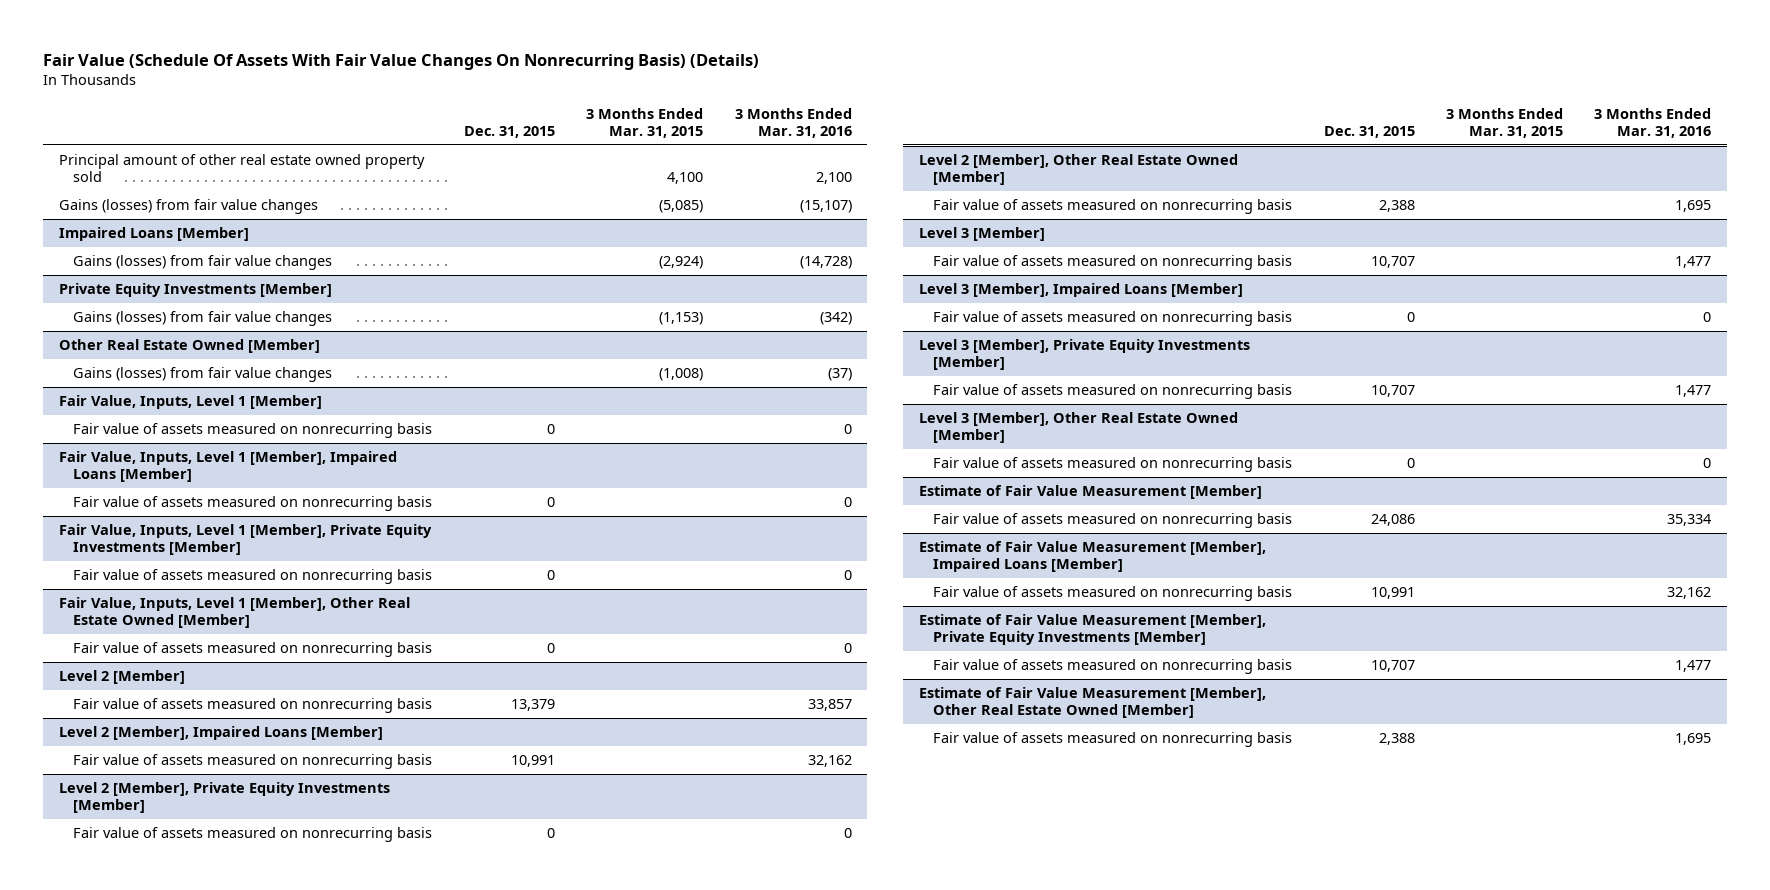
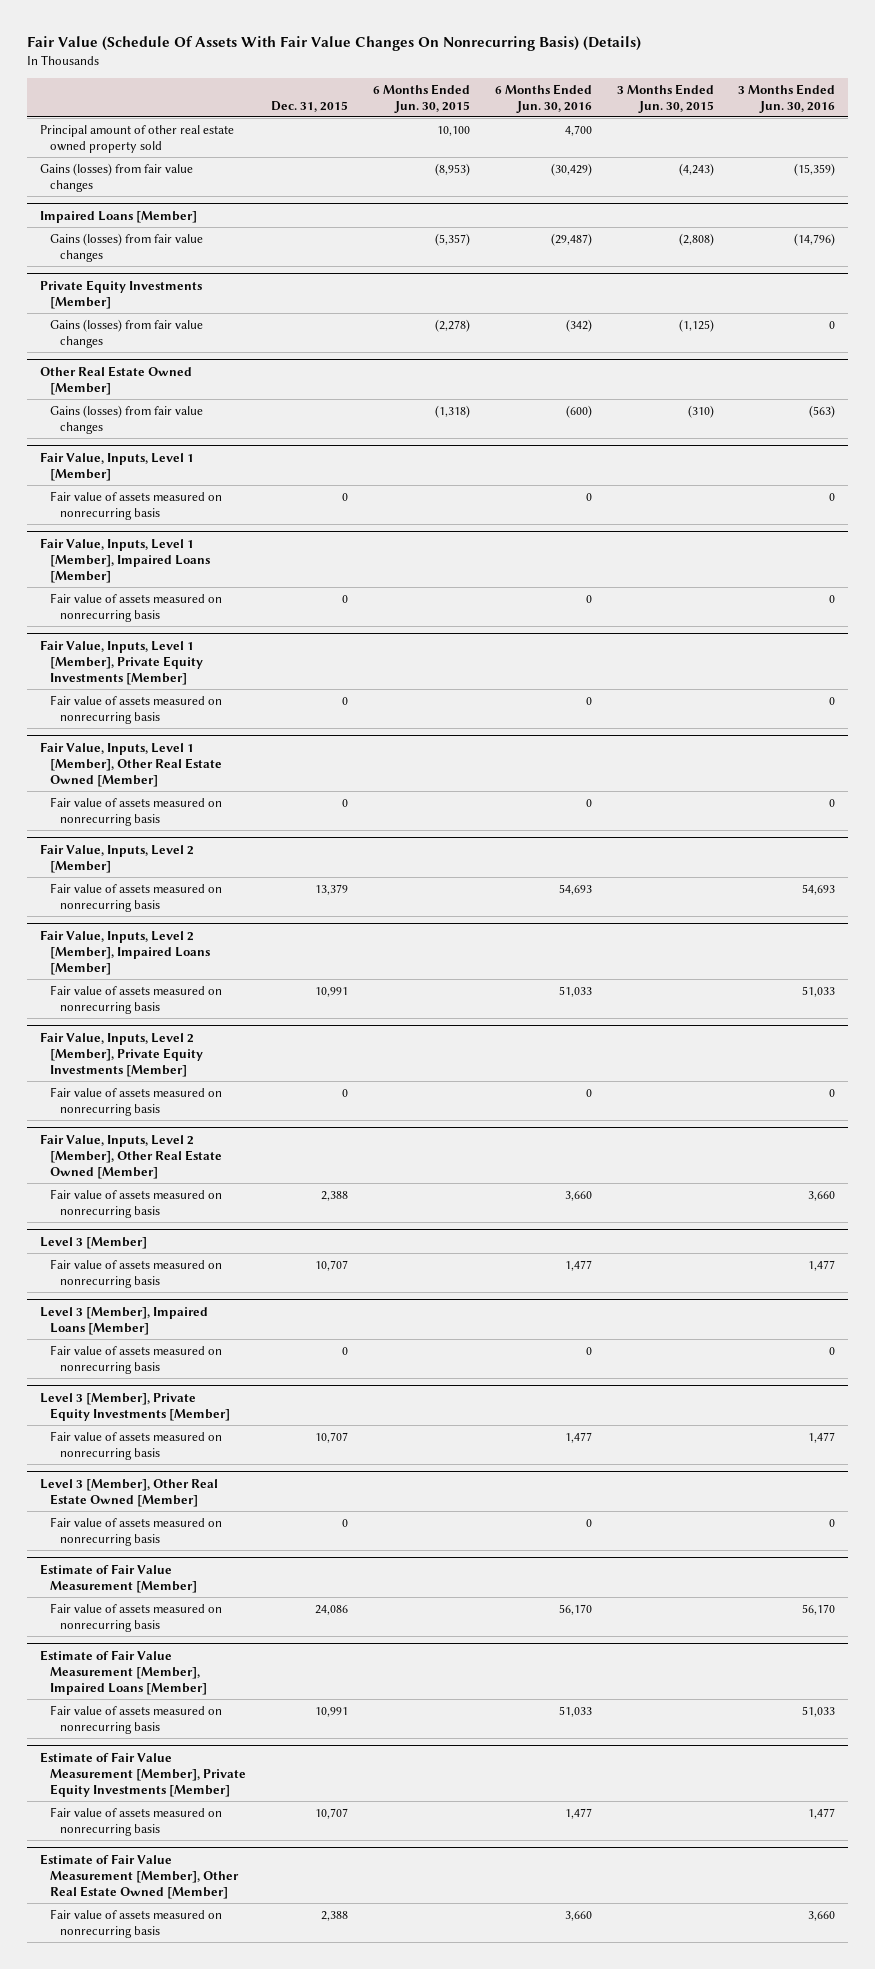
- | Dec. 31, 2015 | 3 Months Ended Mar. 31, 2015 | 3 Months Ended Mar. 31, 2016
+ | Dec. 31, 2015 | 6 Months Ended Jun. 30, 2015 | 6 Months Ended Jun. 30, 2016 | 3 Months Ended Jun. 30, 2015 | 3 Months Ended Jun. 30, 2016
- Level 2 [Member]
+ Fair Value, Inputs, Level 2 [Member]
- Level 2 [Member], Impaired Loans [Member]
+ Fair Value, Inputs, Level 2 [Member], Impaired Loans [Member]
- Level 2 [Member], Private Equity Investments [Member]
+ Fair Value, Inputs, Level 2 [Member], Private Equity Investments [Member]
- Level 2 [Member], Other Real Estate Owned [Member]
+ Fair Value, Inputs, Level 2 [Member], Other Real Estate Owned [Member]

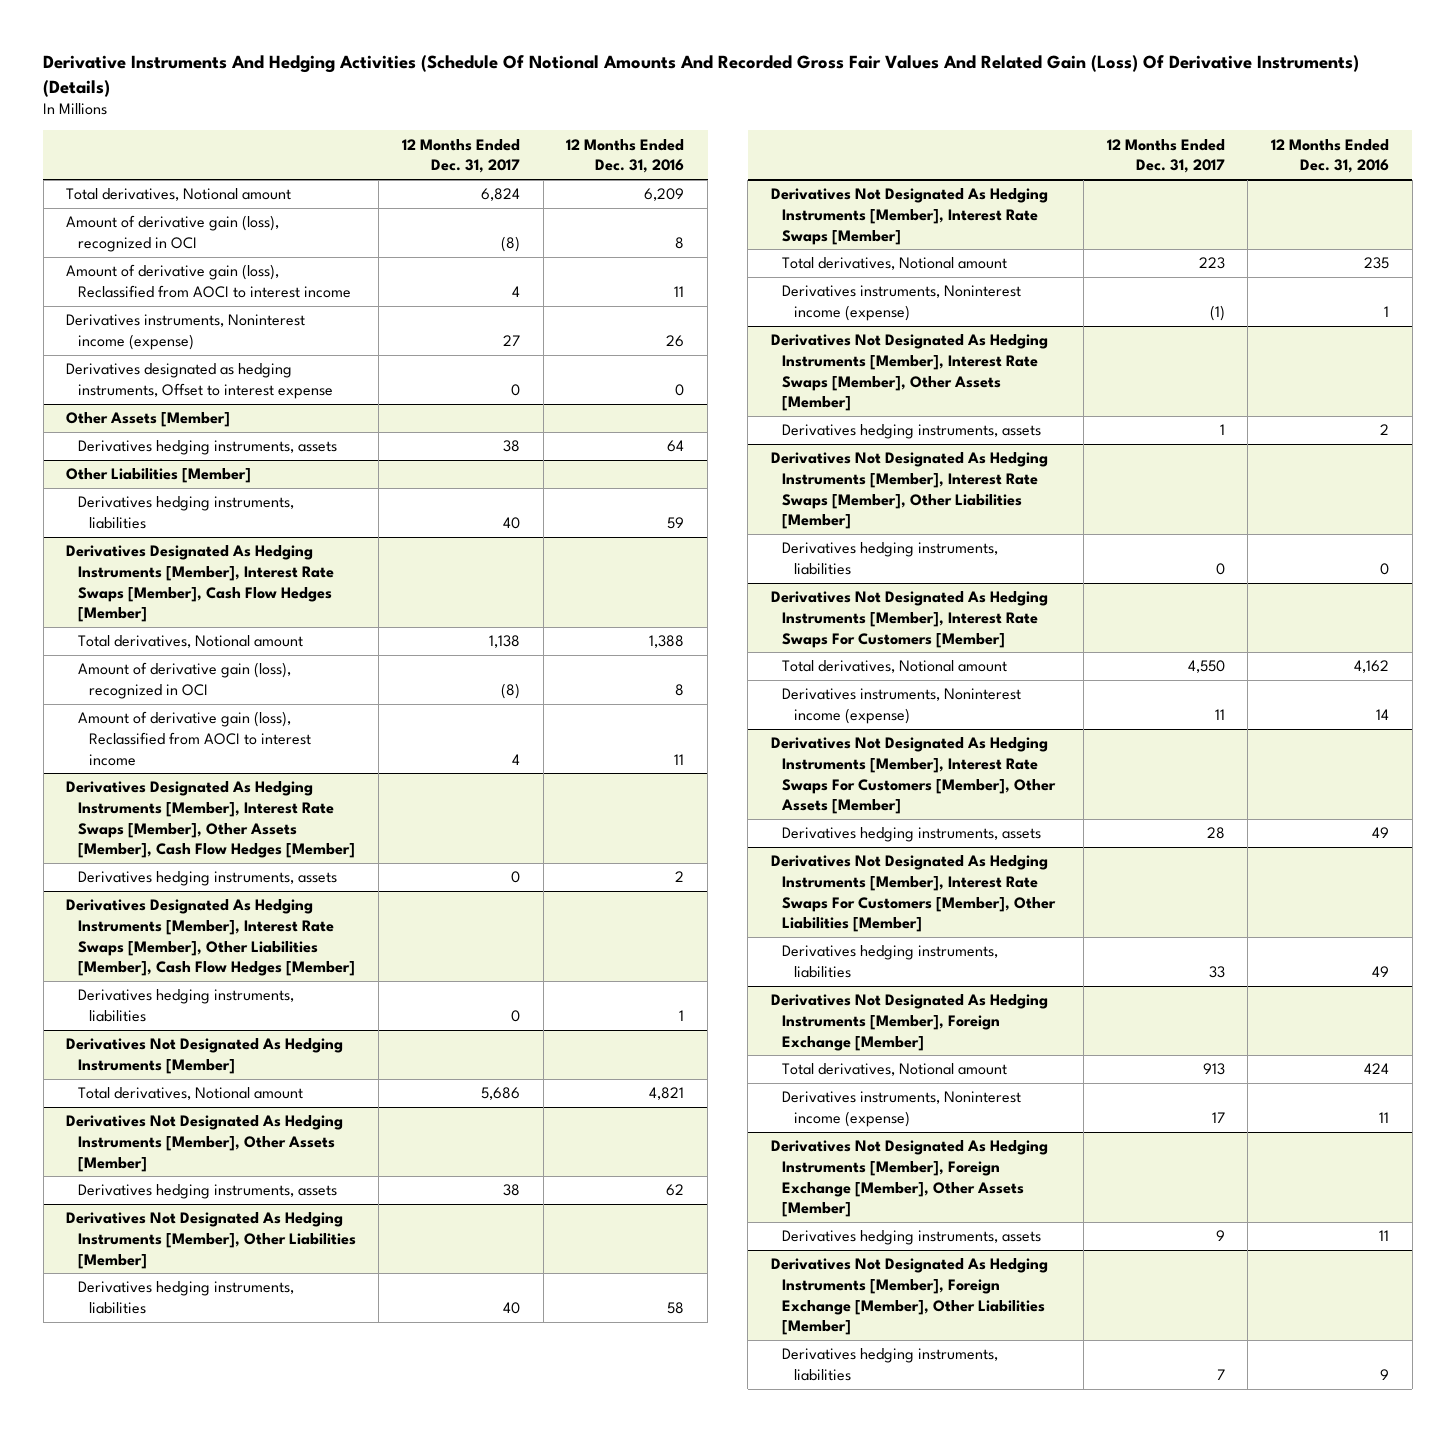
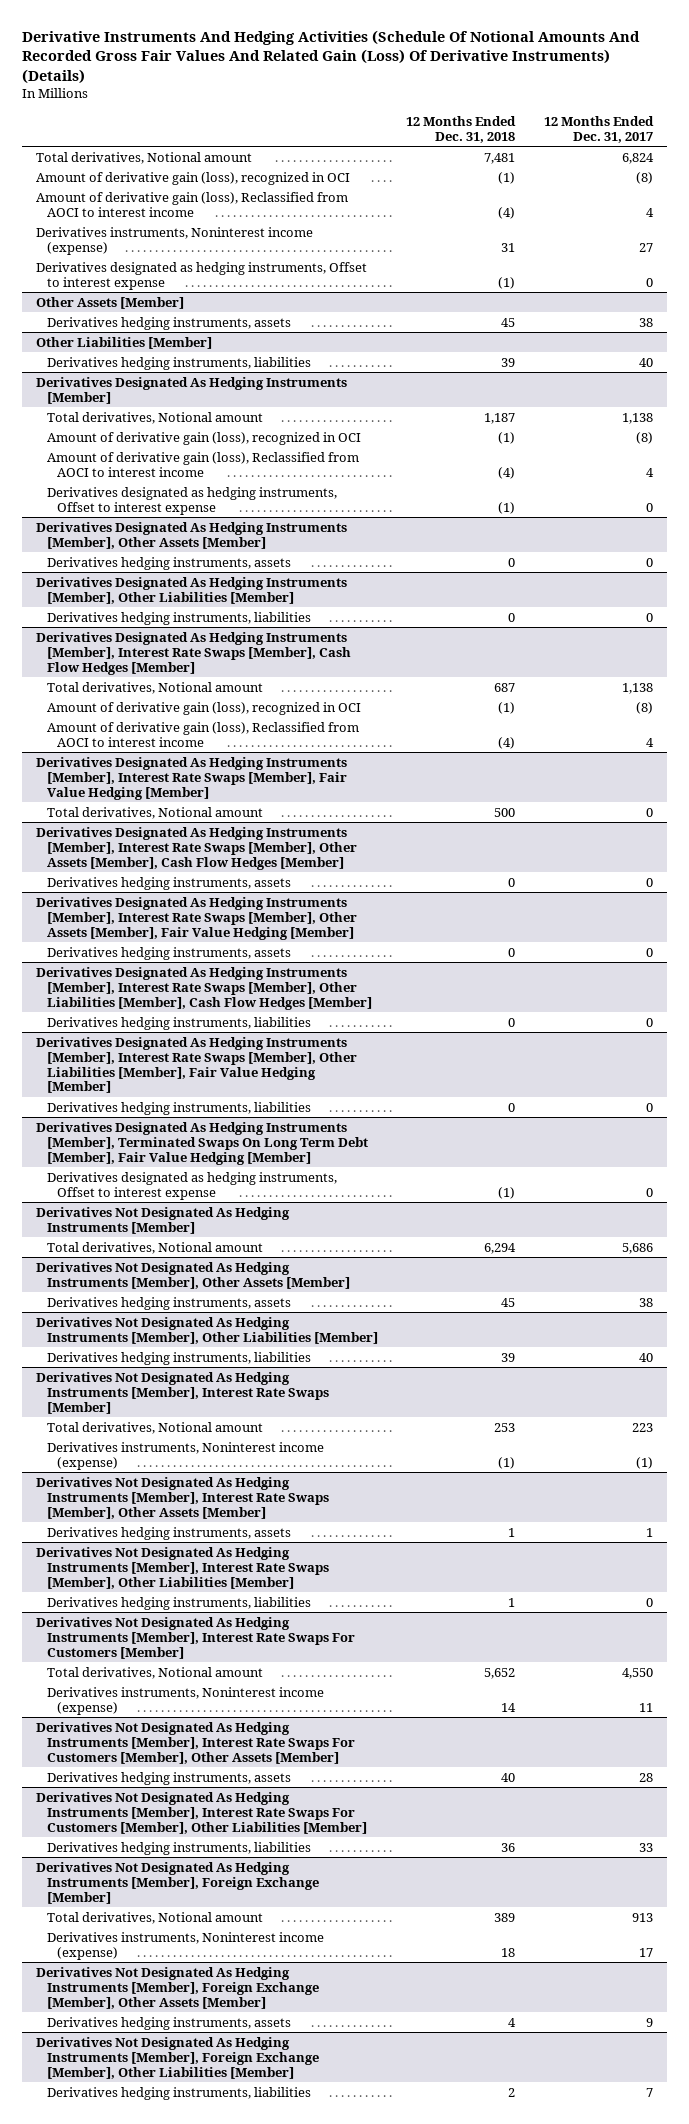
- | 12 Months Ended Dec. 31, 2017 | 12 Months Ended Dec. 31, 2016
+ | 12 Months Ended Dec. 31, 2018 | 12 Months Ended Dec. 31, 2017
+ Derivatives Designated As Hedging Instruments [Member]
+ Total derivatives, Notional amount | 1,187 | 1,138
+ Amount of derivative gain (loss), recognized in OCI | (1) | (8)
+ Amount of derivative gain (loss), Reclassified from AOCI to interest income | (4) | 4
+ Derivatives designated as hedging instruments, Offset to interest expense | (1) | 0
+ Derivatives Designated As Hedging Instruments [Member], Other Assets [Member]
+ Derivatives hedging instruments, assets | 0 | 0
+ Derivatives Designated As Hedging Instruments [Member], Other Liabilities [Member]
+ Derivatives hedging instruments, liabilities | 0 | 0
+ Derivatives Designated As Hedging Instruments [Member], Interest Rate Swaps [Member], Fair Value Hedging [Member]
+ Total derivatives, Notional amount | 500 | 0
+ Derivatives Designated As Hedging Instruments [Member], Interest Rate Swaps [Member], Other Assets [Member], Fair Value Hedging [Member]
+ Derivatives hedging instruments, assets | 0 | 0
+ Derivatives Designated As Hedging Instruments [Member], Interest Rate Swaps [Member], Other Liabilities [Member], Fair Value Hedging [Member]
+ Derivatives hedging instruments, liabilities | 0 | 0
+ Derivatives Designated As Hedging Instruments [Member], Terminated Swaps On Long Term Debt [Member], Fair Value Hedging [Member]
+ Derivatives designated as hedging instruments, Offset to interest expense | (1) | 0

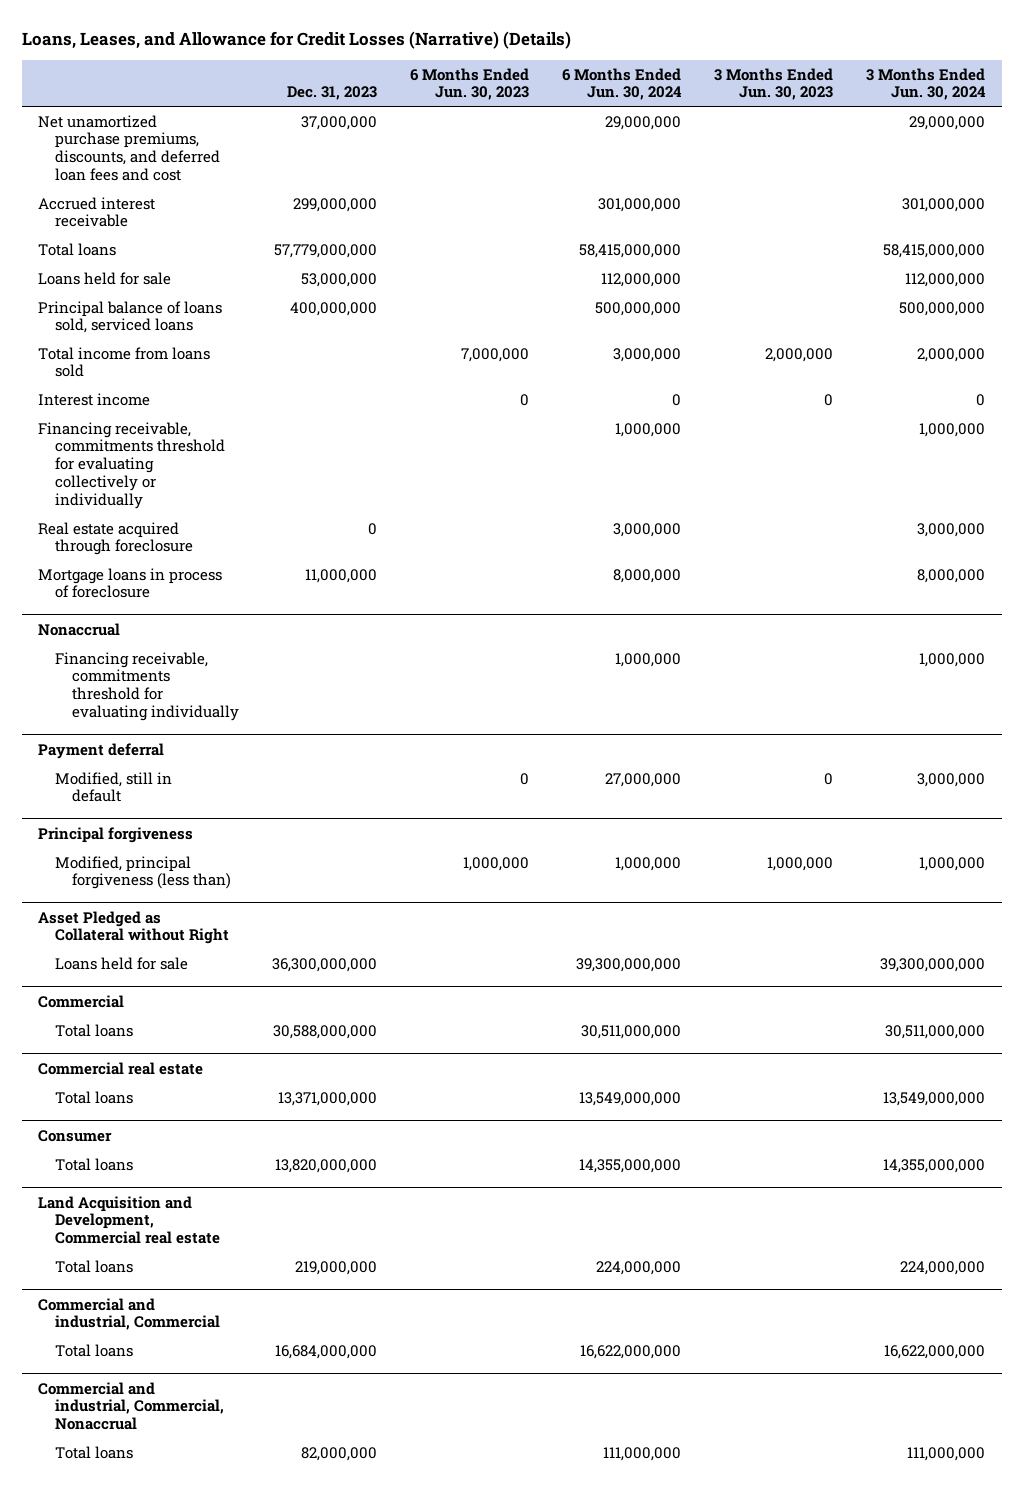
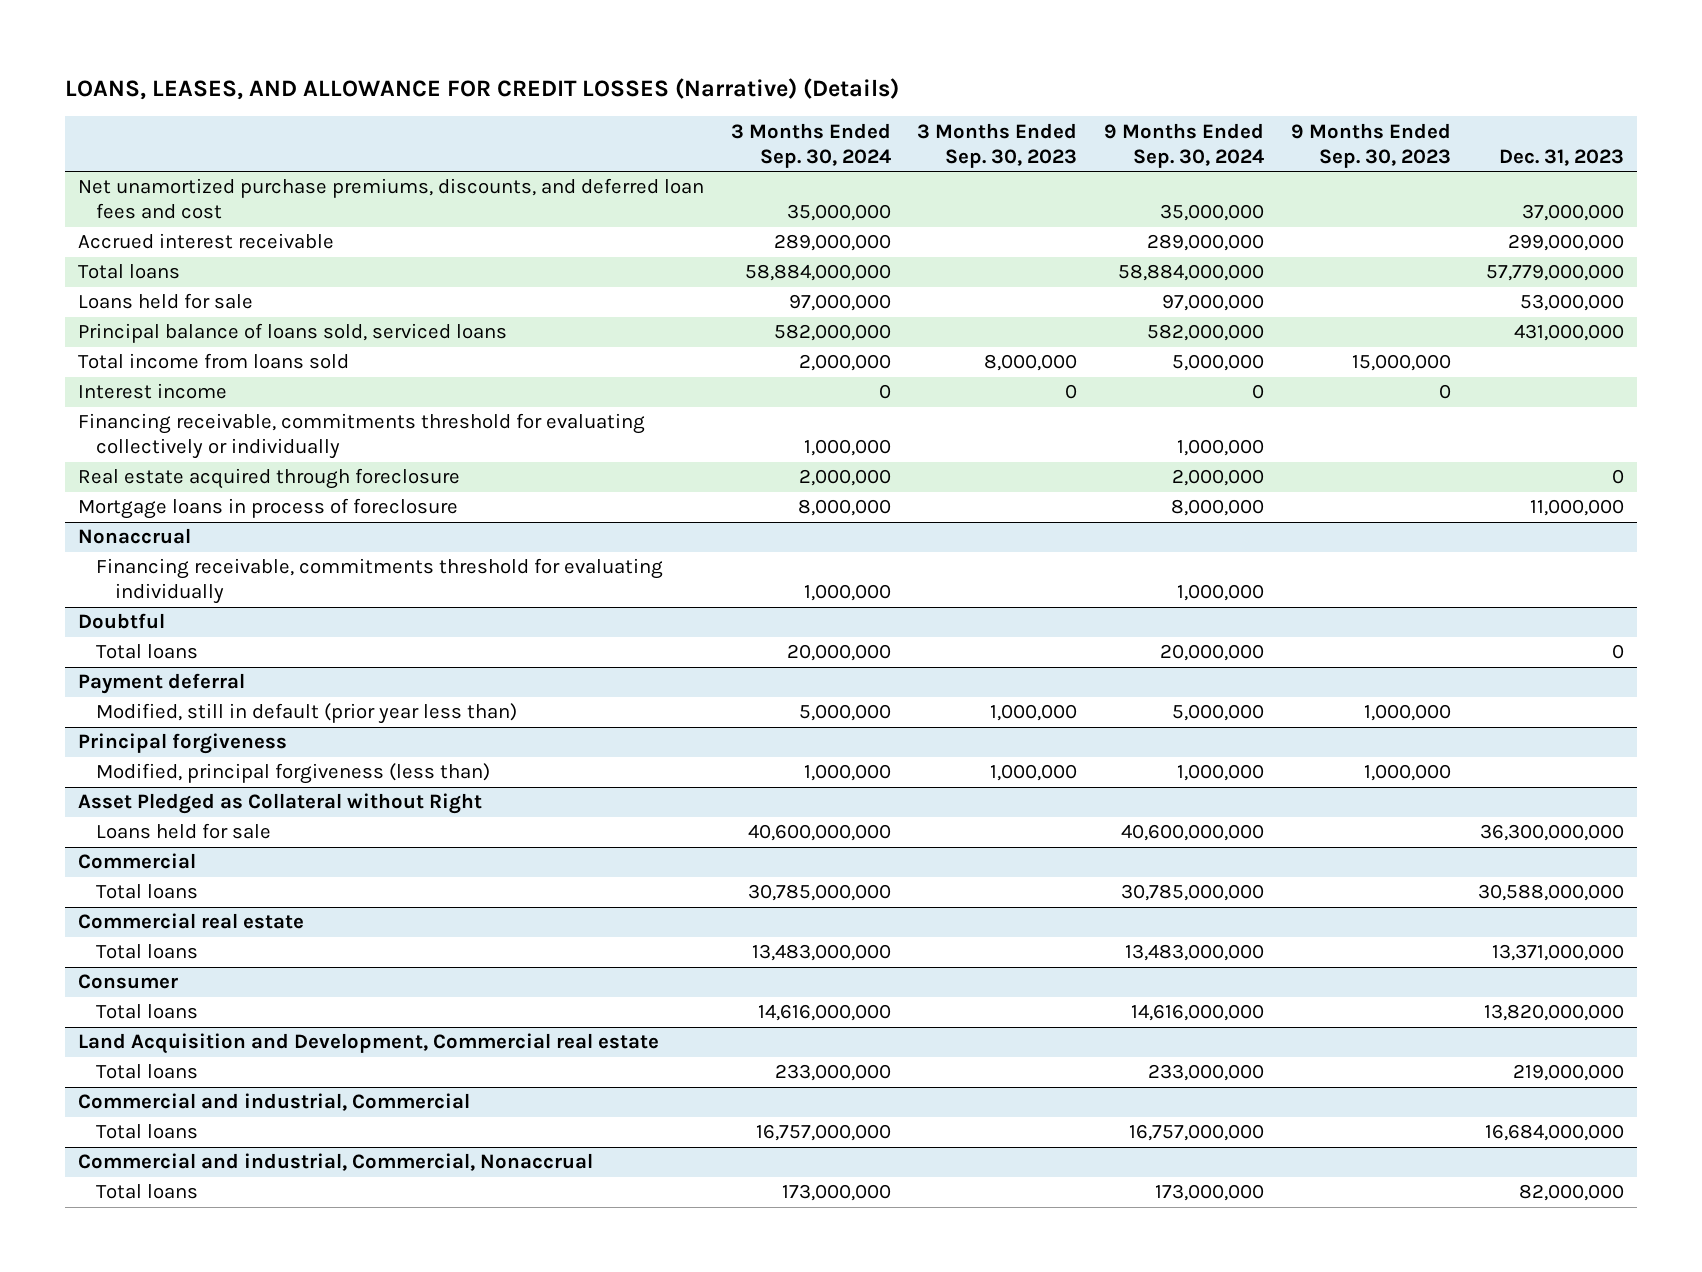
- Loans, Leases, and Allowance for Credit Losses (Narrative) (Details)
+ LOANS, LEASES, AND ALLOWANCE FOR CREDIT LOSSES (Narrative) (Details)
- | Dec. 31, 2023 | 6 Months Ended Jun. 30, 2023 | 6 Months Ended Jun. 30, 2024 | 3 Months Ended Jun. 30, 2023 | 3 Months Ended Jun. 30, 2024
+ | 3 Months Ended Sep. 30, 2024 | 3 Months Ended Sep. 30, 2023 | 9 Months Ended Sep. 30, 2024 | 9 Months Ended Sep. 30, 2023 | Dec. 31, 2023
- Principal balance of loans sold, serviced loans | 400,000,000 | | 500,000,000 | | 500,000,000
+ Principal balance of loans sold, serviced loans | 582,000,000 | | 582,000,000 | | 431,000,000
+ Doubtful
+ Total loans | 20,000,000 | | 20,000,000 | | 0
@ Payment deferral
- Modified, still in default | | 0 | 27,000,000 | 0 | 3,000,000
+ Modified, still in default (prior year less than) | 5,000,000 | 1,000,000 | 5,000,000 | 1,000,000 |

